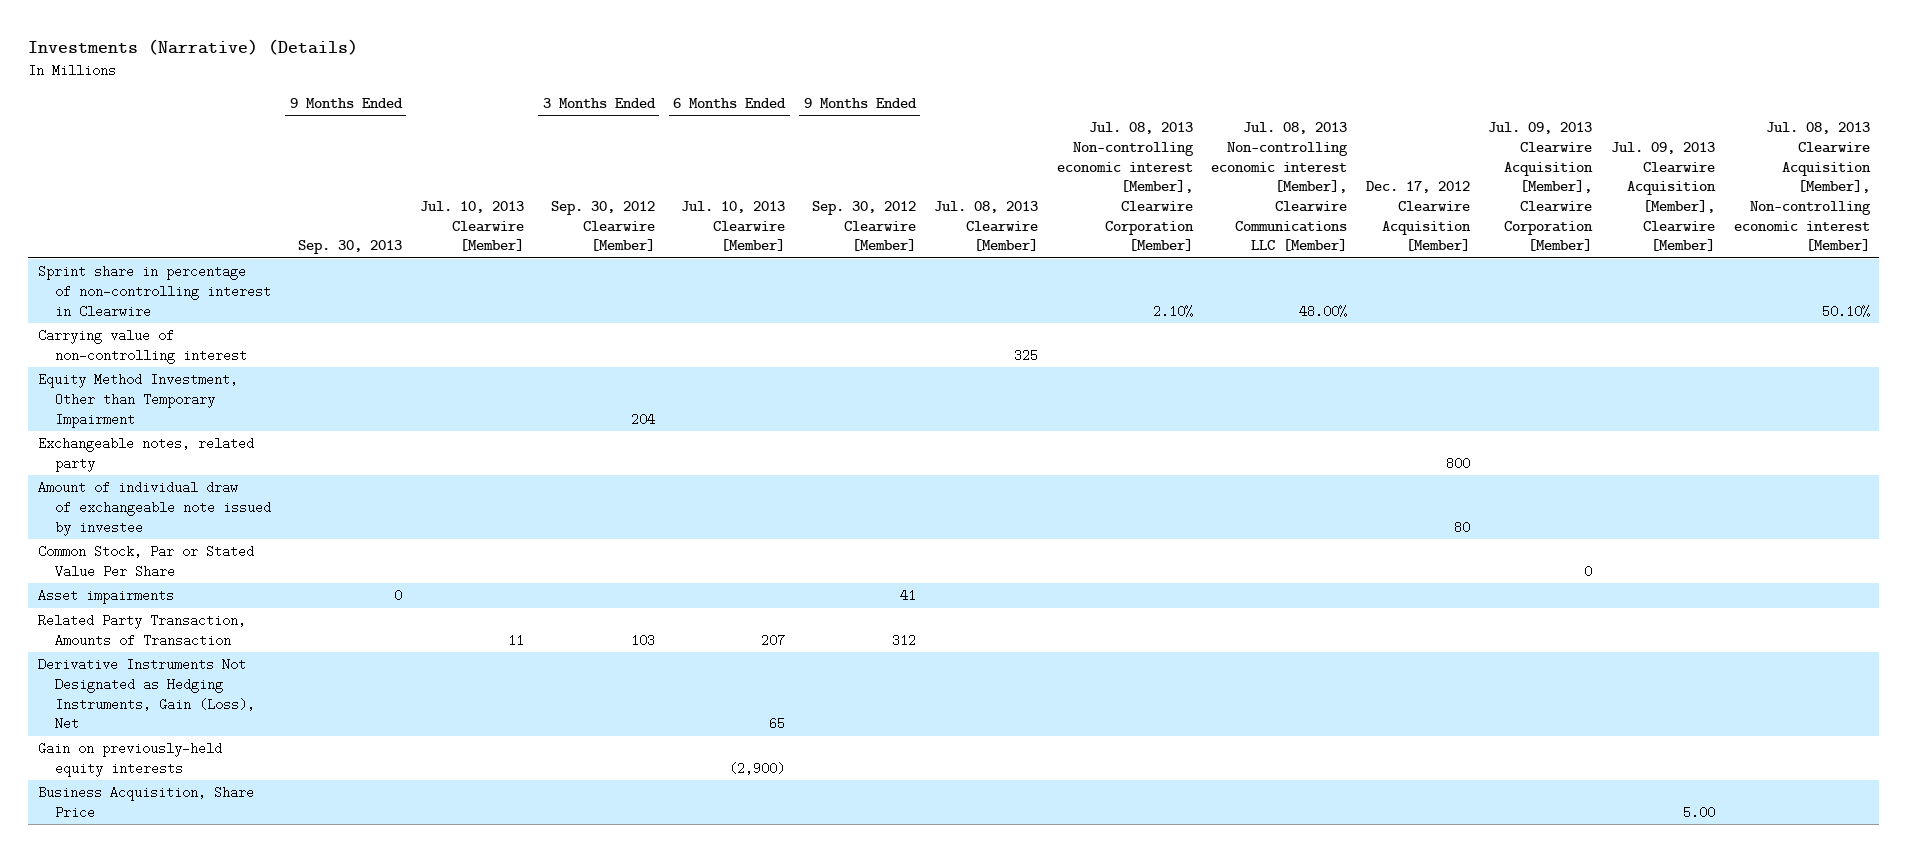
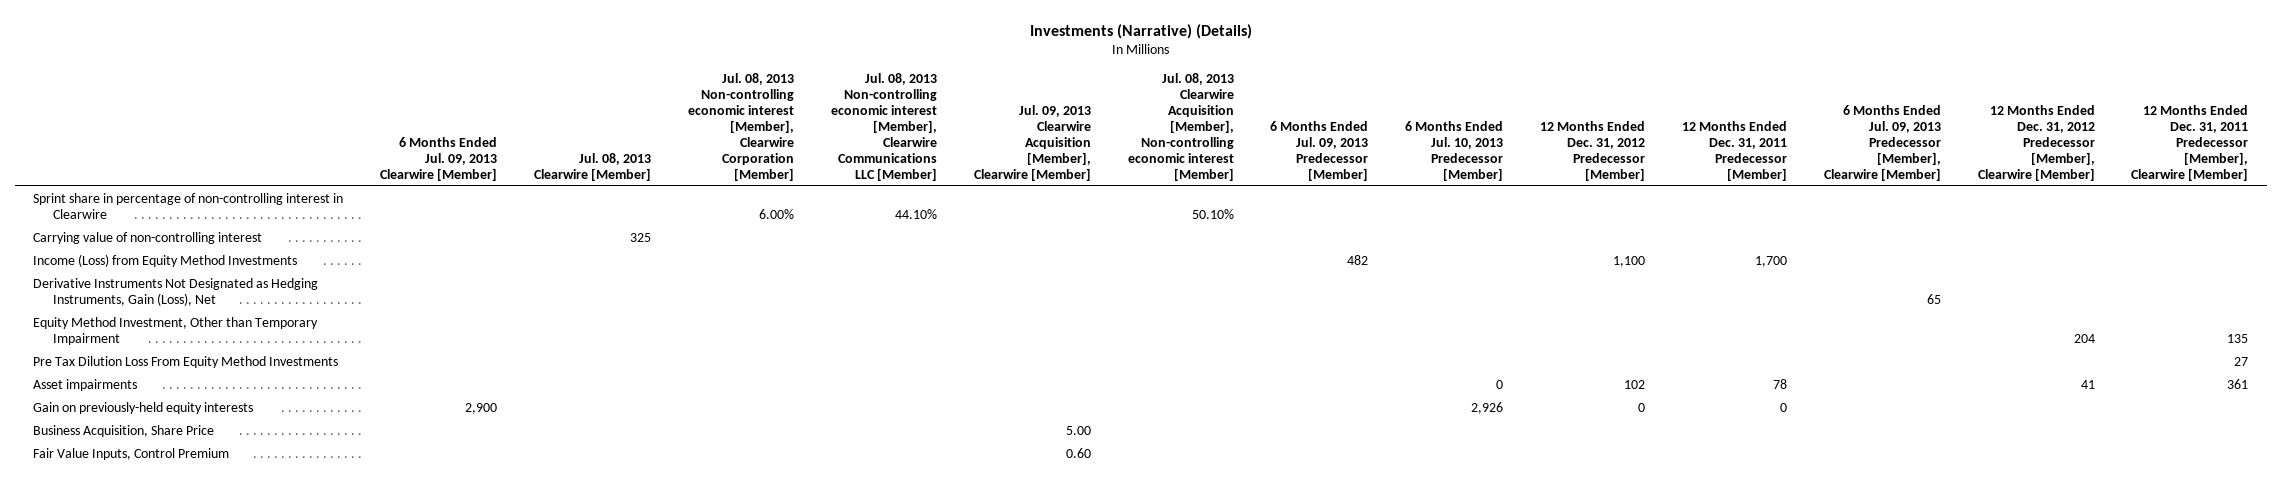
- | 9 Months Ended Sep. 30, 2013 | Jul. 10, 2013 Clearwire [Member] | 3 Months Ended Sep. 30, 2012 Clearwire [Member] | 6 Months Ended Jul. 10, 2013 Clearwire [Member] | 9 Months Ended Sep. 30, 2012 Clearwire [Member] | Jul. 08, 2013 Clearwire [Member] | Jul. 08, 2013 Non-controlling economic interest [Member], Clearwire Corporation [Member] | Jul. 08, 2013 Non-controlling economic interest [Member], Clearwire Communications LLC [Member] | Dec. 17, 2012 Clearwire Acquisition [Member] | Jul. 09, 2013 Clearwire Acquisition [Member], Clearwire Corporation [Member] | Jul. 09, 2013 Clearwire Acquisition [Member], Clearwire [Member] | Jul. 08, 2013 Clearwire Acquisition [Member], Non-controlling economic interest [Member]
+ | 6 Months Ended Jul. 09, 2013 Clearwire [Member] | Jul. 08, 2013 Clearwire [Member] | Jul. 08, 2013 Non-controlling economic interest [Member], Clearwire Corporation [Member] | Jul. 08, 2013 Non-controlling economic interest [Member], Clearwire Communications LLC [Member] | Jul. 09, 2013 Clearwire Acquisition [Member], Clearwire [Member] | Jul. 08, 2013 Clearwire Acquisition [Member], Non-controlling economic interest [Member] | 6 Months Ended Jul. 09, 2013 Predecessor [Member] | 6 Months Ended Jul. 10, 2013 Predecessor [Member] | 12 Months Ended Dec. 31, 2012 Predecessor [Member] | 12 Months Ended Dec. 31, 2011 Predecessor [Member] | 6 Months Ended Jul. 09, 2013 Predecessor [Member], Clearwire [Member] | 12 Months Ended Dec. 31, 2012 Predecessor [Member], Clearwire [Member] | 12 Months Ended Dec. 31, 2011 Predecessor [Member], Clearwire [Member]
- Sprint share in percentage of non-controlling interest in Clearwire | | | | | | | 2.10% | 48.00% | | | | 50.10%
+ Sprint share in percentage of non-controlling interest in Clearwire | | | 6.00% | 44.10% | | 50.10% | | | | | | |
+ Income (Loss) from Equity Method Investments | | | | | | | 482 | | 1,100 | 1,700 | | |
moved up: Derivative Instruments Not Designated as Hedging Instruments, Gain (Loss), Net | | | | | | | | | | | 65 | |
- Exchangeable notes, related party | | | | | | | | | 800 | | |
- Amount of individual draw of exchangeable note issued by investee | | | | | | | | | 80 | | |
- Common Stock, Par or Stated Value Per Share | | | | | | | | | | 0 | |
+ Pre Tax Dilution Loss From Equity Method Investments | | | | | | | | | | | | | 27
- Related Party Transaction, Amounts of Transaction | | 11 | 103 | 207 | 312 | | | | | | |
+ Fair Value Inputs, Control Premium | | | | | 0.60 | | | | | | | |

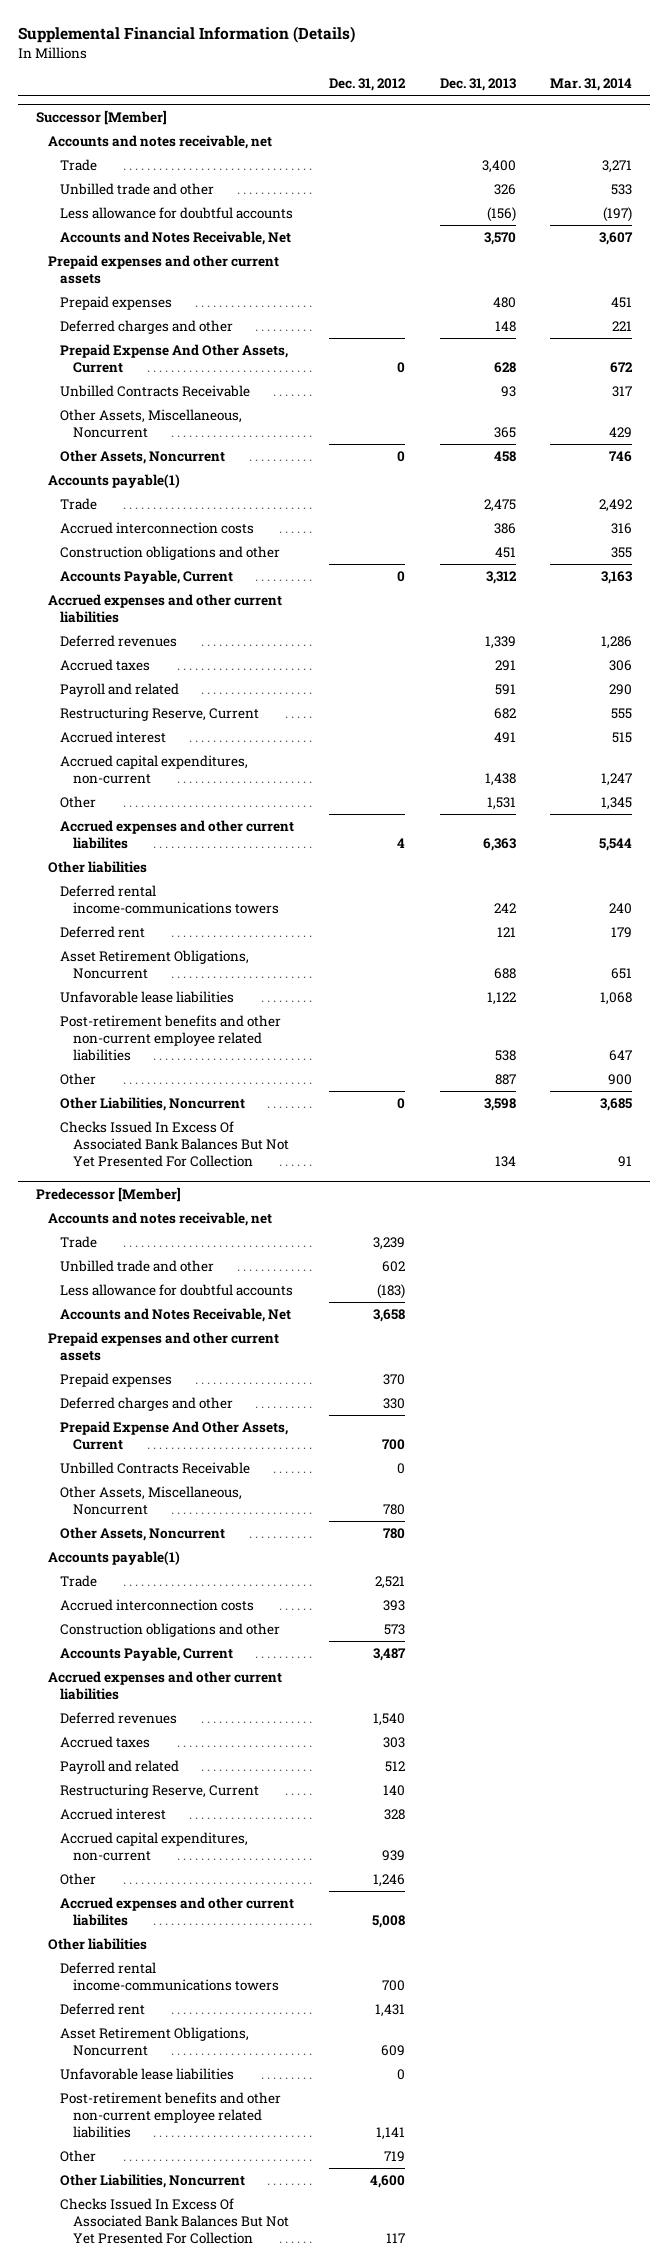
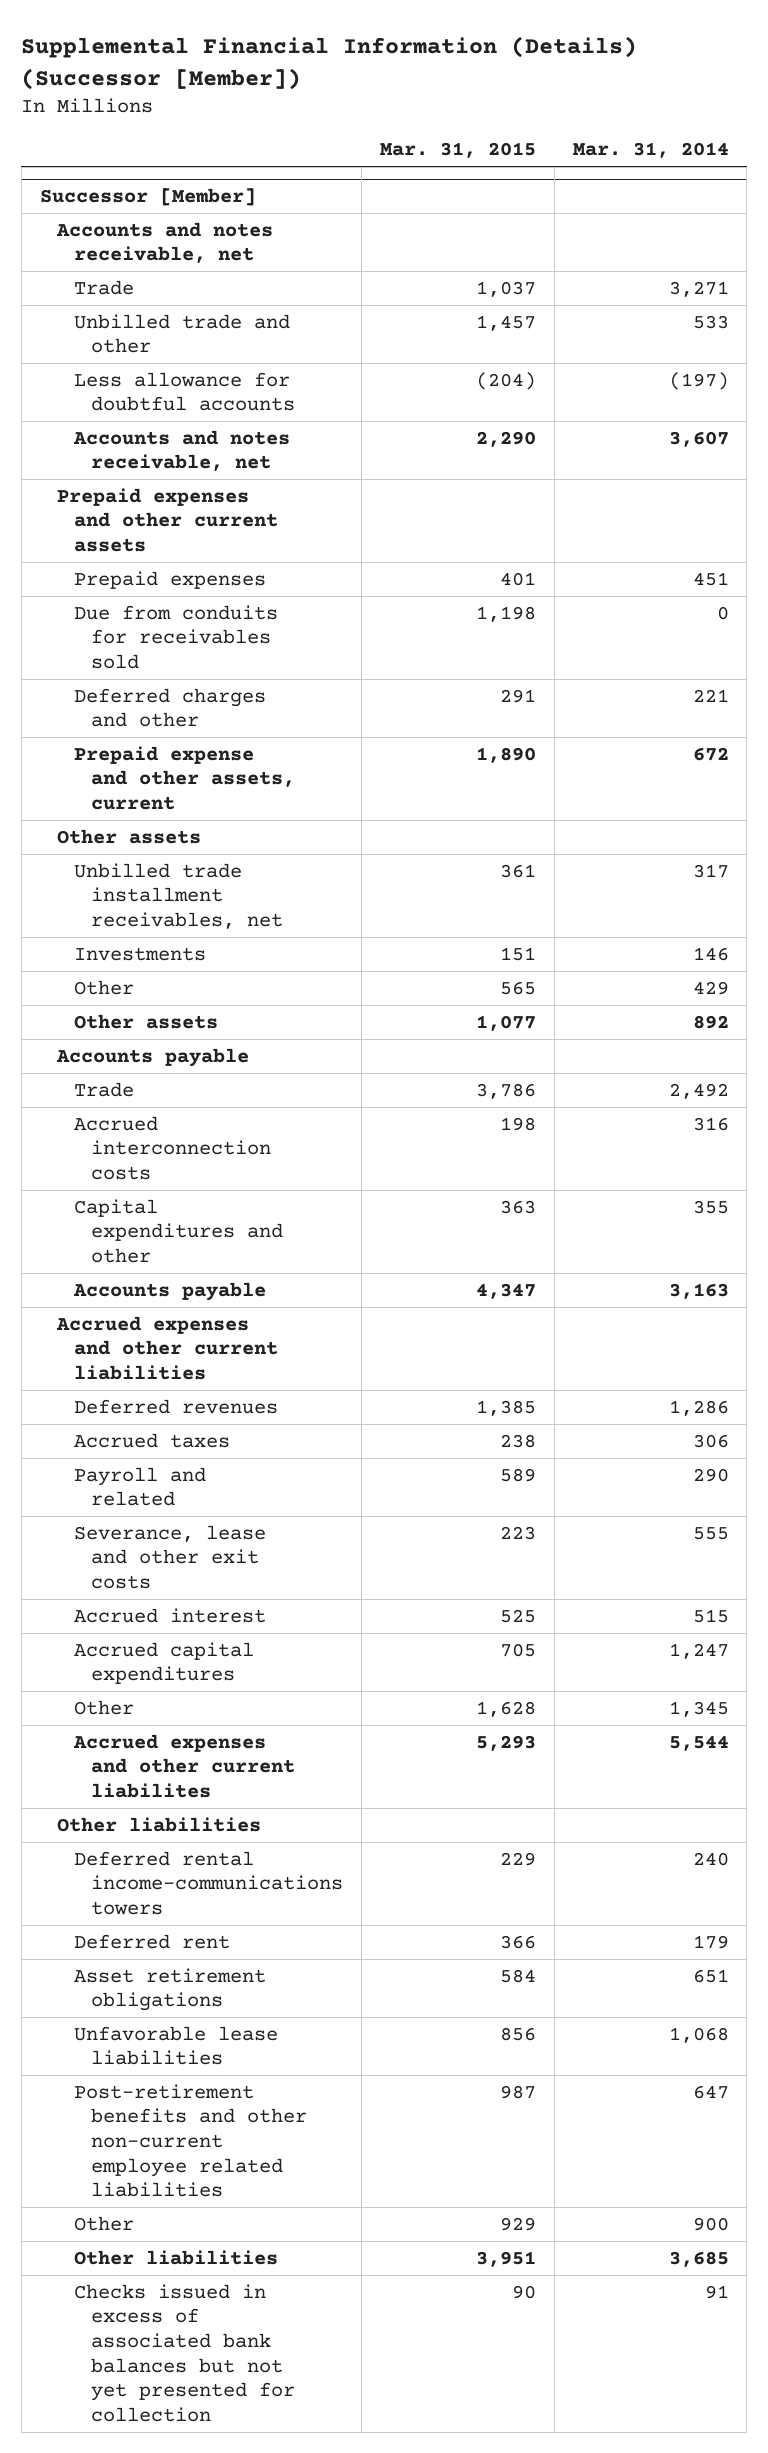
- Supplemental Financial Information (Details)
+ Supplemental Financial Information (Details) (Successor [Member])
- | Dec. 31, 2012 | Dec. 31, 2013 | Mar. 31, 2014
+ | Mar. 31, 2015 | Mar. 31, 2014
@ Successor [Member]
- Accounts and Notes Receivable, Net | | 3,570 | 3,607
+ Accounts and notes receivable, net | 2,290 | 3,607
+ Due from conduits for receivables sold | 1,198 | 0
- Prepaid Expense And Other Assets, Current | 0 | 628 | 672
- Unbilled Contracts Receivable | | 93 | 317
- Other Assets, Miscellaneous, Noncurrent | | 365 | 429
- Other Assets, Noncurrent | 0 | 458 | 746
- Accounts payable(1)
+ Prepaid expense and other assets, current | 1,890 | 672
+ Other assets
+ Unbilled trade installment receivables, net | 361 | 317
+ Investments | 151 | 146
+ Other | 565 | 429
+ Other assets | 1,077 | 892
+ Accounts payable
- Construction obligations and other | | 451 | 355
- Accounts Payable, Current | 0 | 3,312 | 3,163
+ Capital expenditures and other | 363 | 355
+ Accounts payable | 4,347 | 3,163
- Restructuring Reserve, Current | | 682 | 555
+ Severance, lease and other exit costs | 223 | 555
- Accrued capital expenditures, non-current | | 1,438 | 1,247
+ Accrued capital expenditures | 705 | 1,247
- Asset Retirement Obligations, Noncurrent | | 688 | 651
+ Asset retirement obligations | 584 | 651
- Other Liabilities, Noncurrent | 0 | 3,598 | 3,685
- Checks Issued In Excess Of Associated Bank Balances But Not Yet Presented For Collection | | 134 | 91
- Predecessor [Member]
- Accounts and notes receivable, net
- Trade | 3,239 | |
- Unbilled trade and other | 602 | |
- Less allowance for doubtful accounts | (183) | |
- Accounts and Notes Receivable, Net | 3,658 | |
- Prepaid expenses and other current assets
- Prepaid expenses | 370 | |
- Deferred charges and other | 330 | |
- Prepaid Expense And Other Assets, Current | 700 | |
- Unbilled Contracts Receivable | 0 | |
- Other Assets, Miscellaneous, Noncurrent | 780 | |
- Other Assets, Noncurrent | 780 | |
- Accounts payable(1)
- Trade | 2,521 | |
- Accrued interconnection costs | 393 | |
- Construction obligations and other | 573 | |
- Accounts Payable, Current | 3,487 | |
- Accrued expenses and other current liabilities
- Deferred revenues | 1,540 | |
- Accrued taxes | 303 | |
- Payroll and related | 512 | |
- Restructuring Reserve, Current | 140 | |
- Accrued interest | 328 | |
- Accrued capital expenditures, non-current | 939 | |
- Other | 1,246 | |
- Accrued expenses and other current liabilites | 5,008 | |
- Other liabilities
- Deferred rental income-communications towers | 700 | |
- Deferred rent | 1,431 | |
- Asset Retirement Obligations, Noncurrent | 609 | |
- Unfavorable lease liabilities | 0 | |
- Post-retirement benefits and other non-current employee related liabilities | 1,141 | |
- Other | 719 | |
- Other Liabilities, Noncurrent | 4,600 | |
- Checks Issued In Excess Of Associated Bank Balances But Not Yet Presented For Collection | 117 | |
@ Successor [Member]
+ Other liabilities | 3,951 | 3,685
+ Checks issued in excess of associated bank balances but not yet presented for collection | 90 | 91

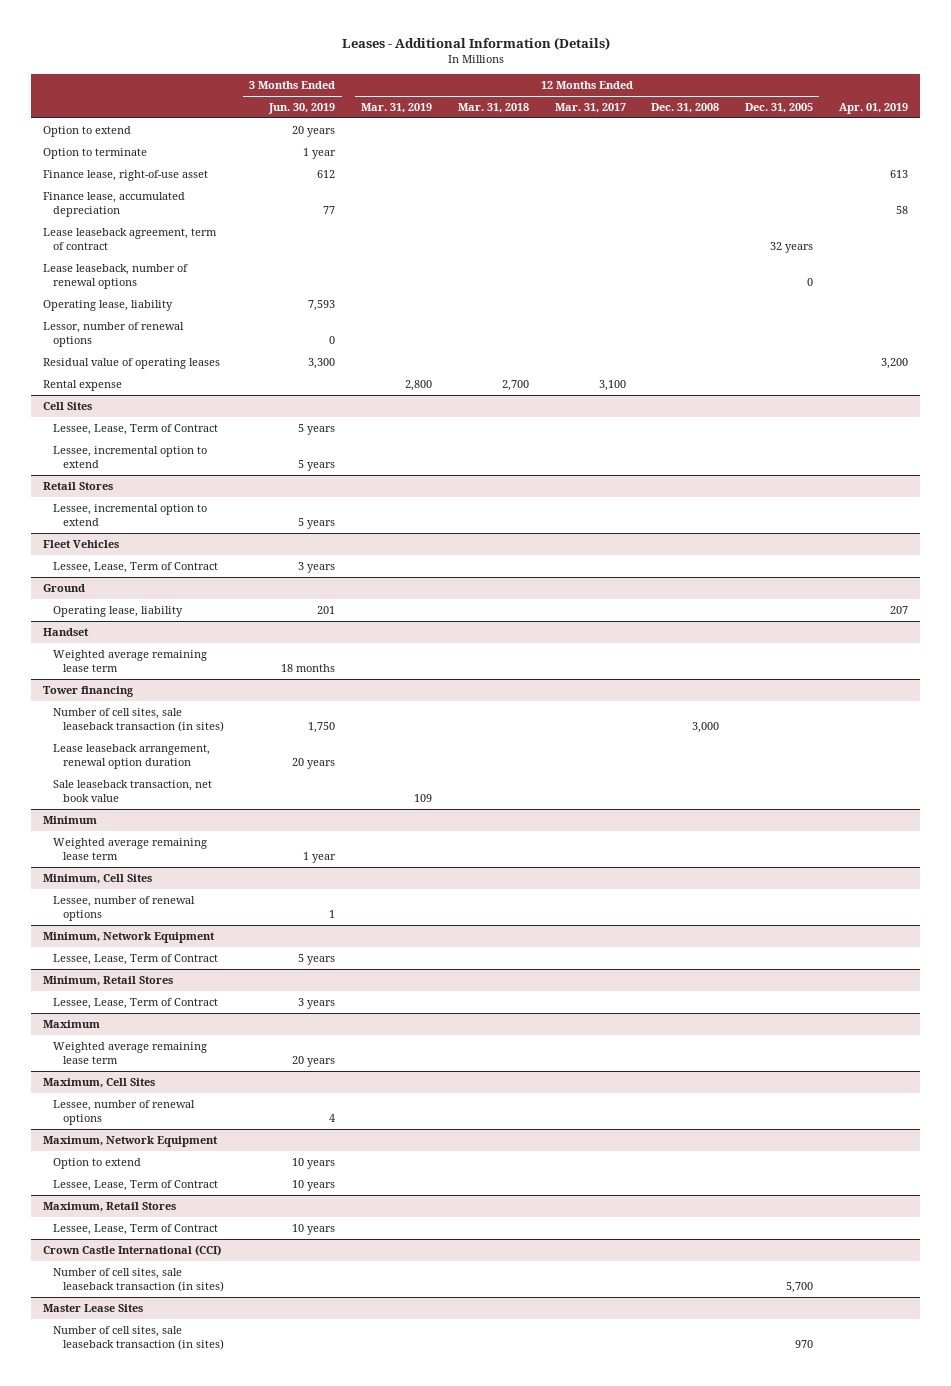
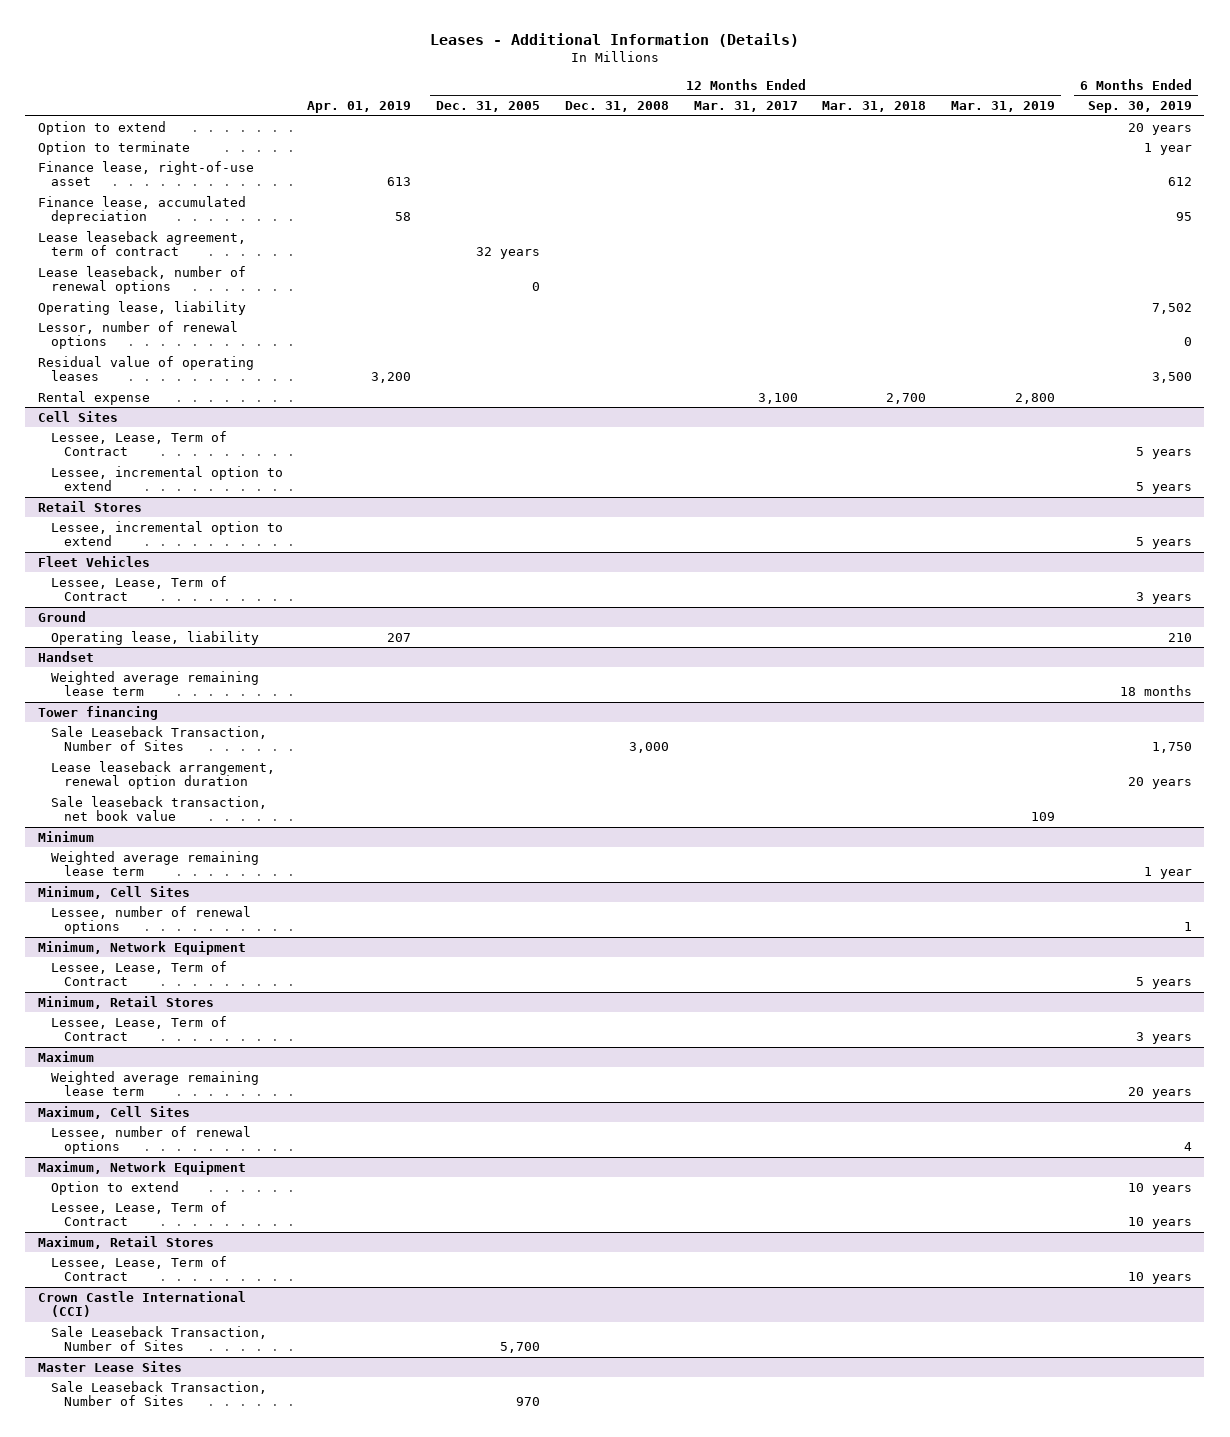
- | 3 Months Ended Jun. 30, 2019 | 12 Months Ended Mar. 31, 2019 | 12 Months Ended Mar. 31, 2018 | 12 Months Ended Mar. 31, 2017 | 12 Months Ended Dec. 31, 2008 | 12 Months Ended Dec. 31, 2005 | Apr. 01, 2019
+ | Apr. 01, 2019 | 12 Months Ended Dec. 31, 2005 | 12 Months Ended Dec. 31, 2008 | 12 Months Ended Mar. 31, 2017 | 12 Months Ended Mar. 31, 2018 | 12 Months Ended Mar. 31, 2019 | 6 Months Ended Sep. 30, 2019
@ Tower financing
- Number of cell sites, sale leaseback transaction (in sites) | 1,750 | | | | 3,000 | |
+ Sale Leaseback Transaction, Number of Sites | | | 3,000 | | | | 1,750
@ Crown Castle International (CCI)
- Number of cell sites, sale leaseback transaction (in sites) | | | | | | 5,700 |
+ Sale Leaseback Transaction, Number of Sites | | 5,700 | | | | |
@ Master Lease Sites
- Number of cell sites, sale leaseback transaction (in sites) | | | | | | 970 |
+ Sale Leaseback Transaction, Number of Sites | | 970 | | | | |

